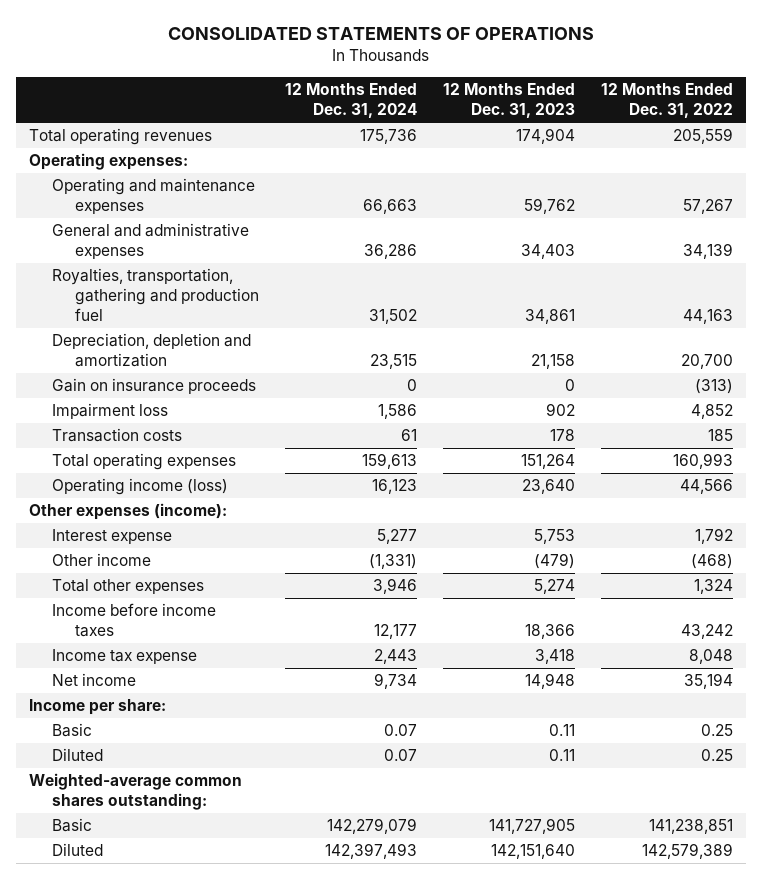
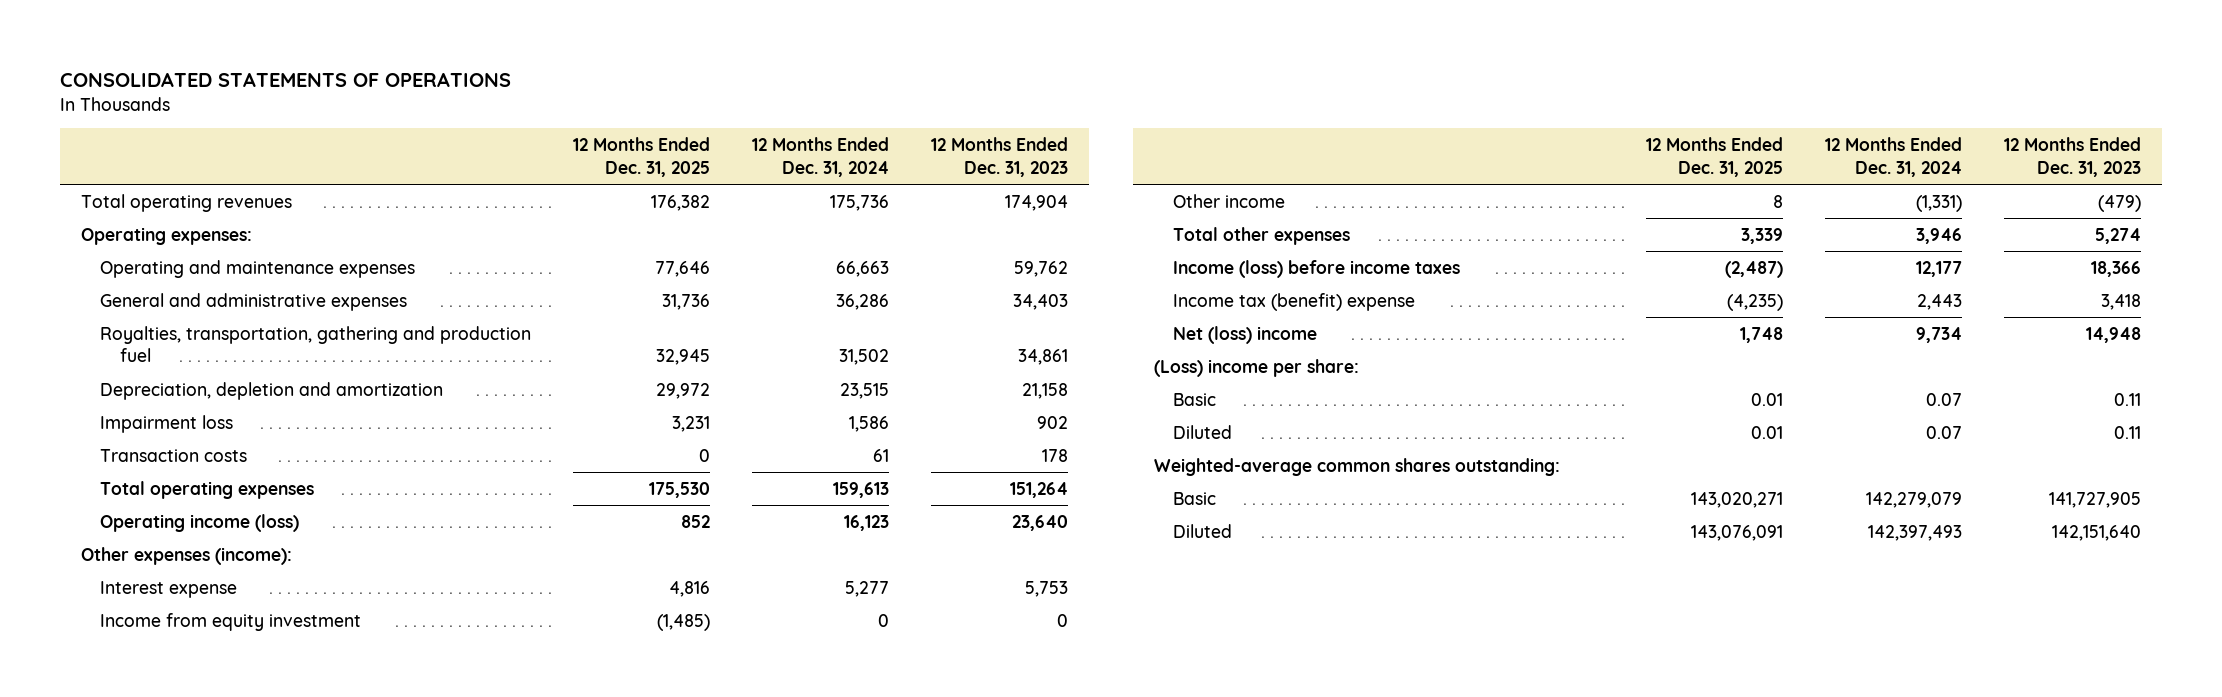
- | 12 Months Ended Dec. 31, 2024 | 12 Months Ended Dec. 31, 2023 | 12 Months Ended Dec. 31, 2022
+ | 12 Months Ended Dec. 31, 2025 | 12 Months Ended Dec. 31, 2024 | 12 Months Ended Dec. 31, 2023
- Gain on insurance proceeds | 0 | 0 | (313)
+ Income from equity investment | (1,485) | 0 | 0
- Income before income taxes | 12,177 | 18,366 | 43,242
- Income tax expense | 2,443 | 3,418 | 8,048
- Net income | 9,734 | 14,948 | 35,194
- Income per share:
+ Income (loss) before income taxes | (2,487) | 12,177 | 18,366
+ Income tax (benefit) expense | (4,235) | 2,443 | 3,418
+ Net (loss) income | 1,748 | 9,734 | 14,948
+ (Loss) income per share:

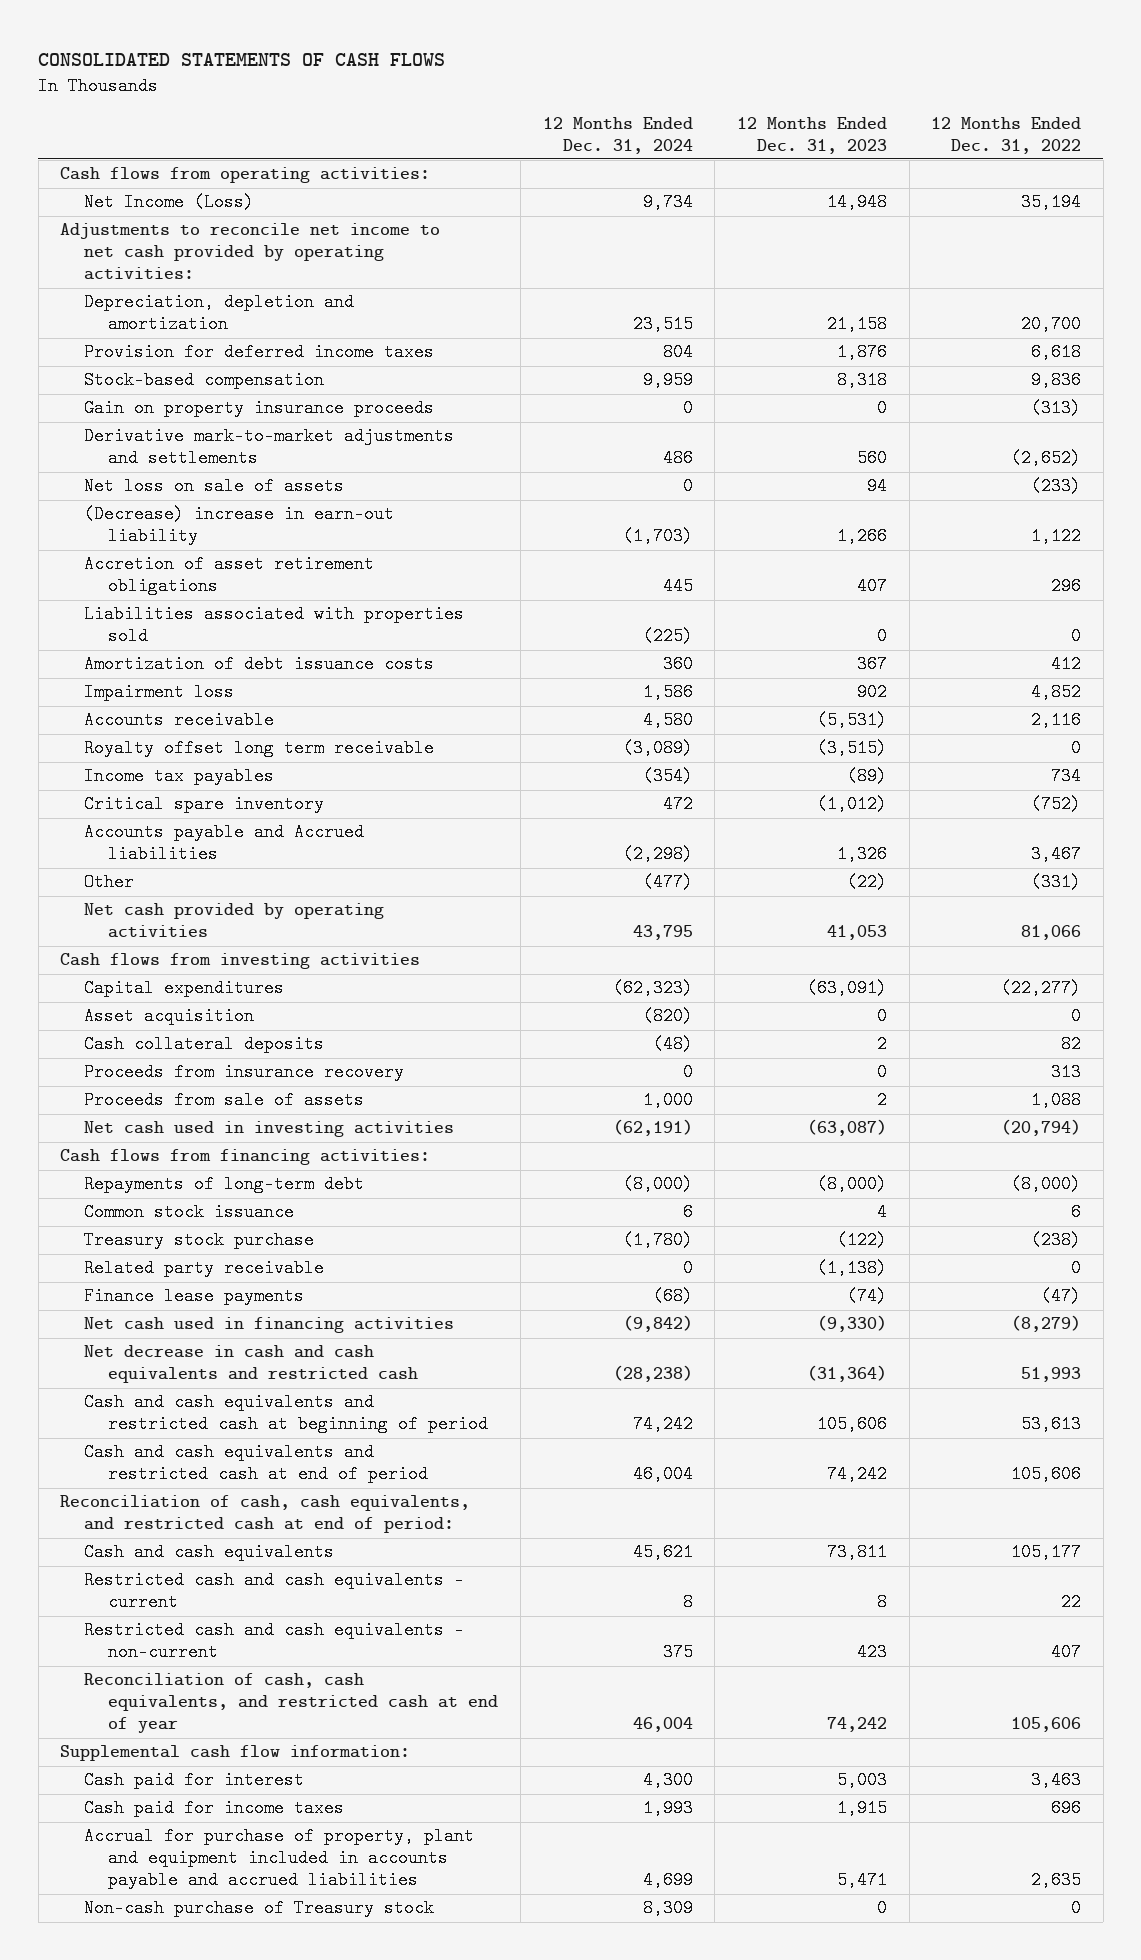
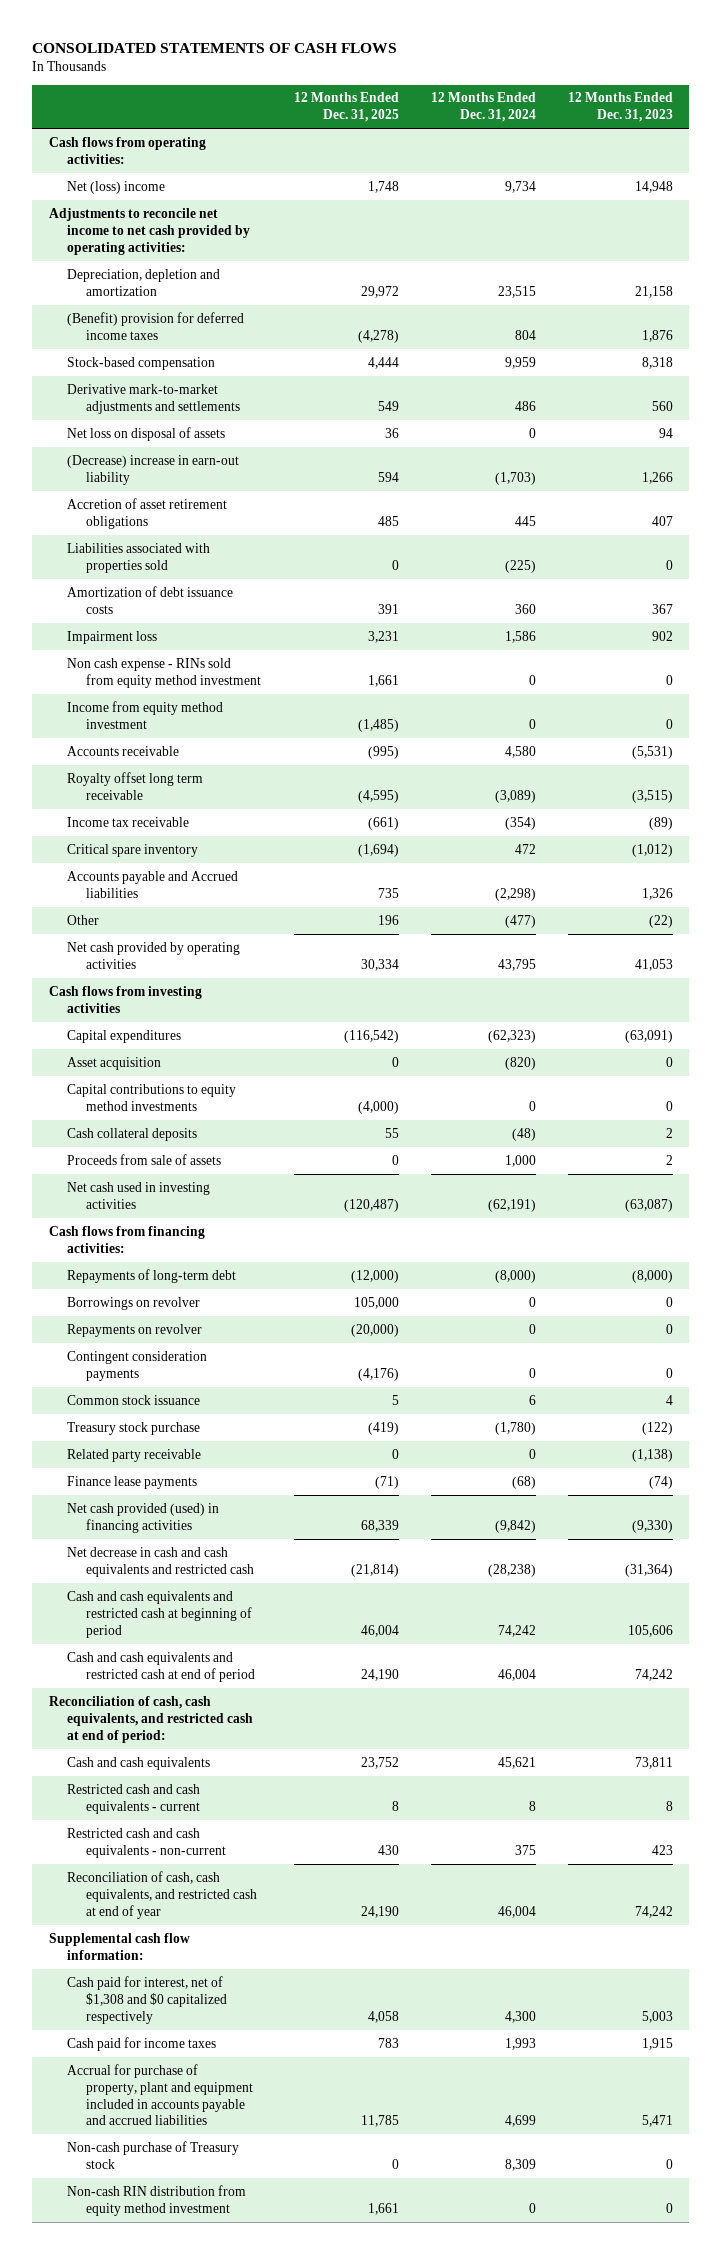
- | 12 Months Ended Dec. 31, 2024 | 12 Months Ended Dec. 31, 2023 | 12 Months Ended Dec. 31, 2022
+ | 12 Months Ended Dec. 31, 2025 | 12 Months Ended Dec. 31, 2024 | 12 Months Ended Dec. 31, 2023
- Net Income (Loss) | 9,734 | 14,948 | 35,194
+ Net (loss) income | 1,748 | 9,734 | 14,948
- Provision for deferred income taxes | 804 | 1,876 | 6,618
+ (Benefit) provision for deferred income taxes | (4,278) | 804 | 1,876
- Gain on property insurance proceeds | 0 | 0 | (313)
- Net loss on sale of assets | 0 | 94 | (233)
+ Net loss on disposal of assets | 36 | 0 | 94
+ Non cash expense - RINs sold from equity method investment | 1,661 | 0 | 0
+ Income from equity method investment | (1,485) | 0 | 0
- Income tax payables | (354) | (89) | 734
+ Income tax receivable | (661) | (354) | (89)
+ Capital contributions to equity method investments | (4,000) | 0 | 0
- Proceeds from insurance recovery | 0 | 0 | 313
+ Borrowings on revolver | 105,000 | 0 | 0
+ Repayments on revolver | (20,000) | 0 | 0
+ Contingent consideration payments | (4,176) | 0 | 0
- Net cash used in financing activities | (9,842) | (9,330) | (8,279)
+ Net cash provided (used) in financing activities | 68,339 | (9,842) | (9,330)
- Cash paid for interest | 4,300 | 5,003 | 3,463
+ Cash paid for interest, net of $1,308 and $0 capitalized respectively | 4,058 | 4,300 | 5,003
+ Non-cash RIN distribution from equity method investment | 1,661 | 0 | 0

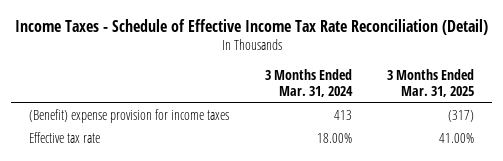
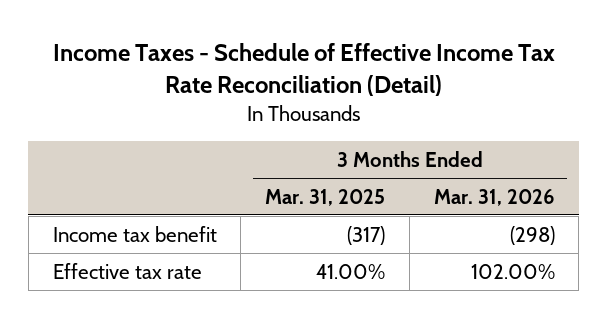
- | 3 Months Ended Mar. 31, 2024 | 3 Months Ended Mar. 31, 2025
+ | 3 Months Ended Mar. 31, 2025 | 3 Months Ended Mar. 31, 2026
- (Benefit) expense provision for income taxes | 413 | (317)
+ Income tax benefit | (317) | (298)

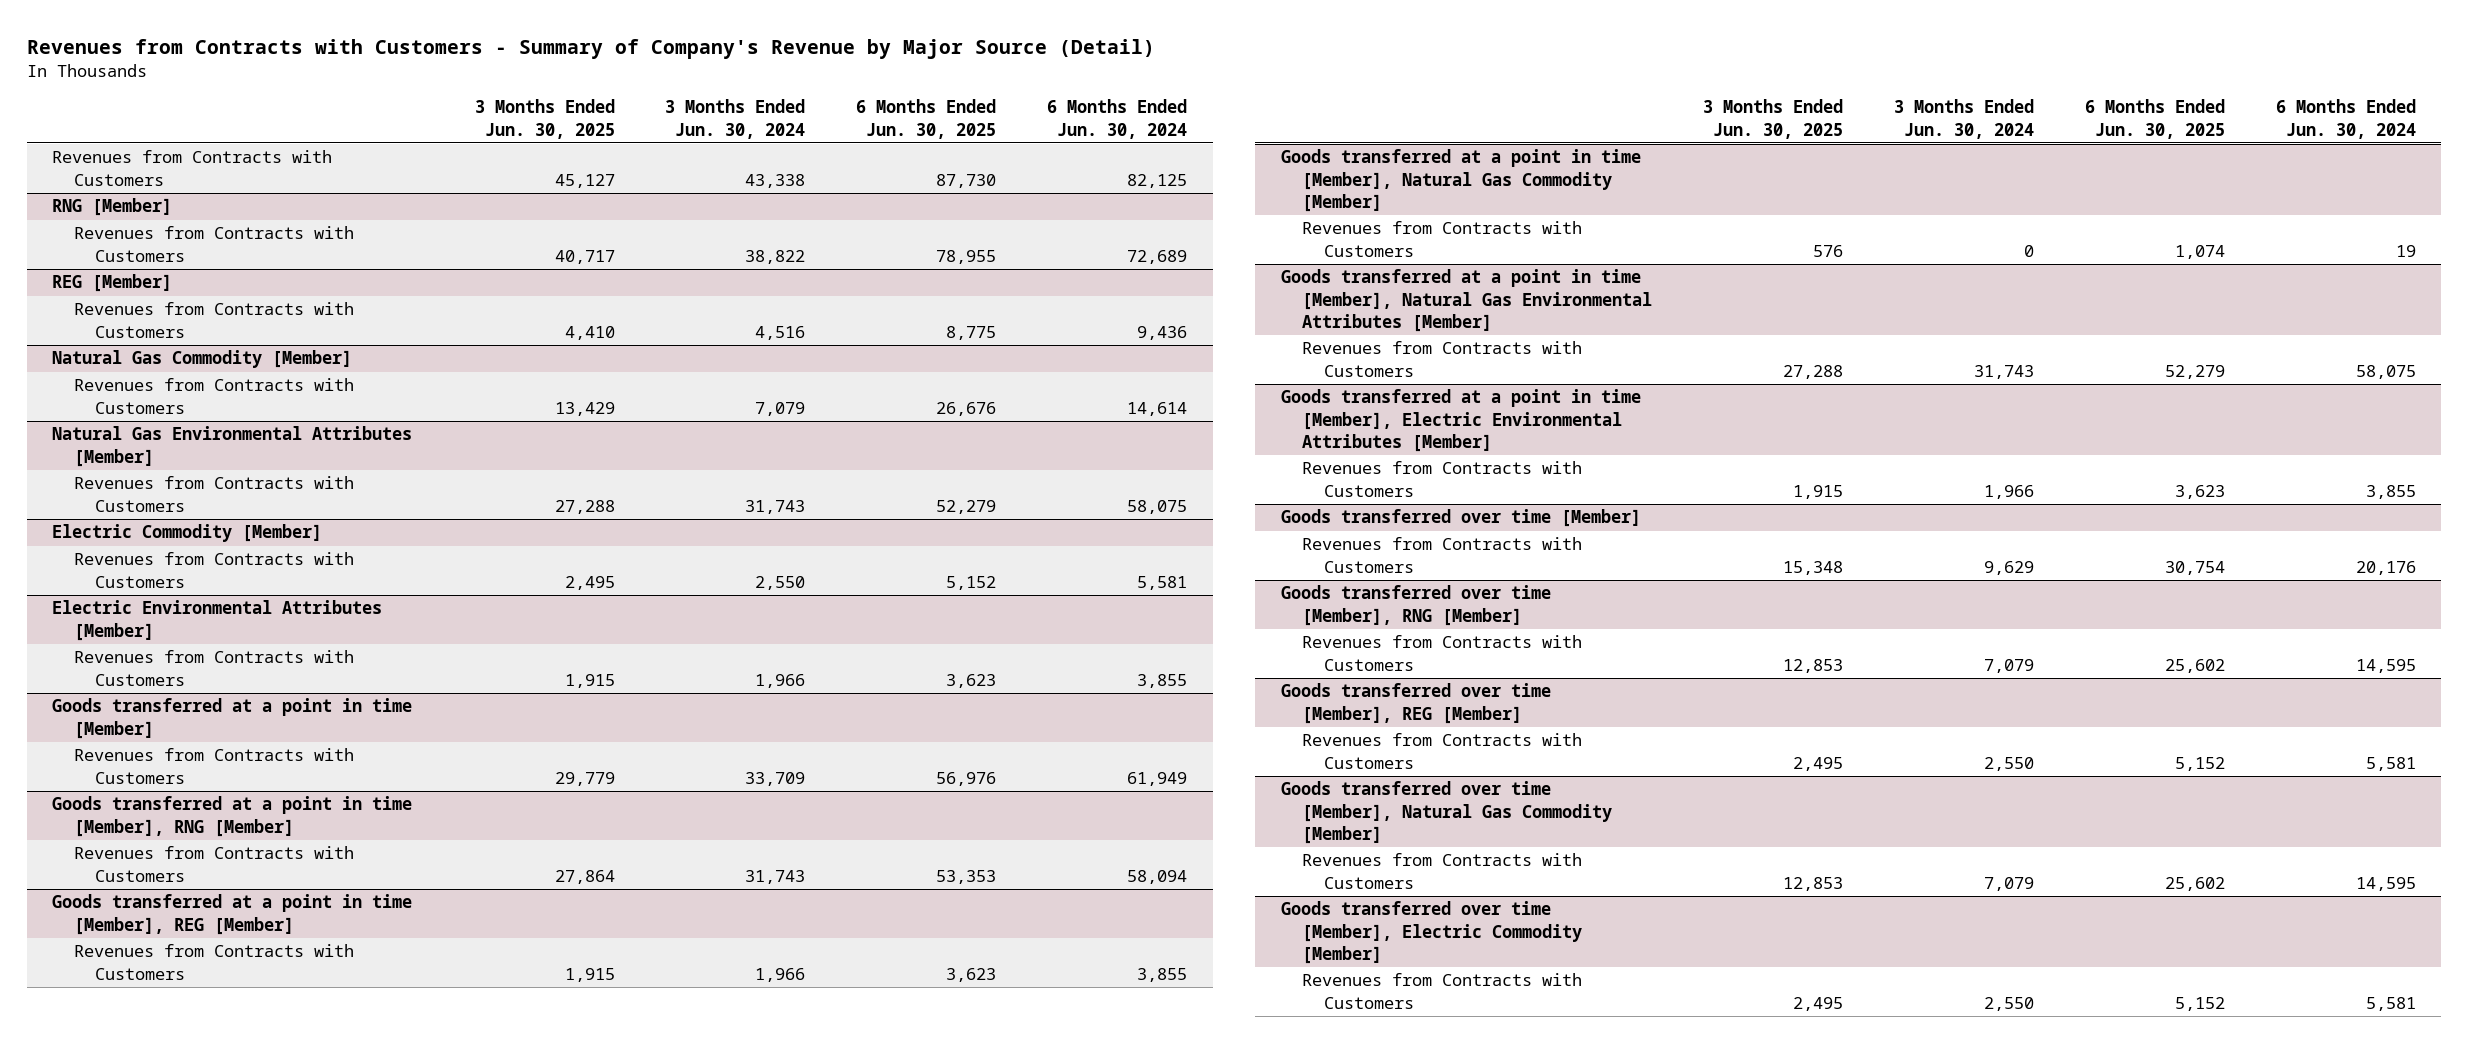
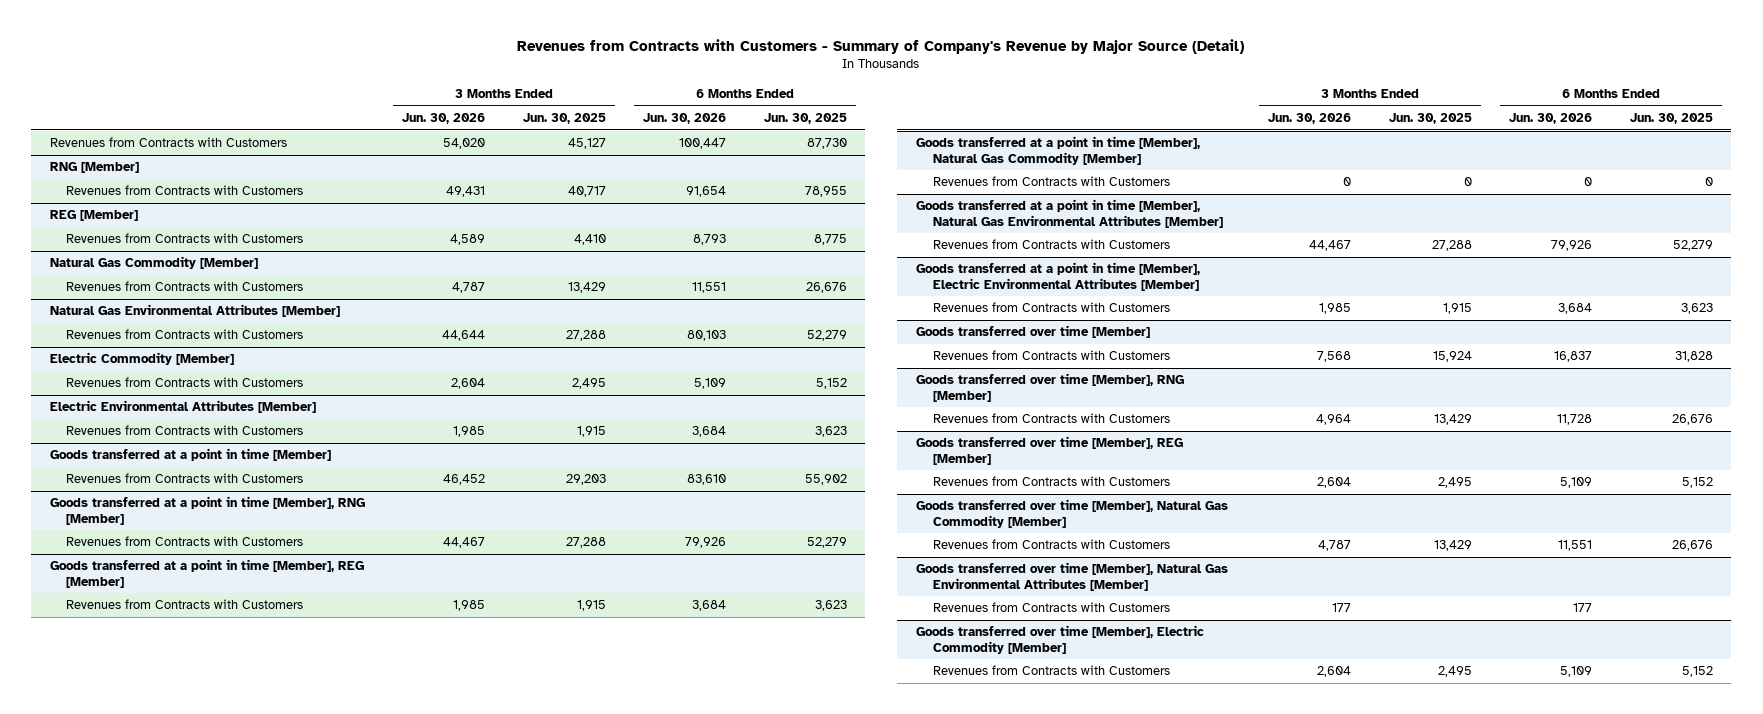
- | 3 Months Ended Jun. 30, 2025 | 3 Months Ended Jun. 30, 2024 | 6 Months Ended Jun. 30, 2025 | 6 Months Ended Jun. 30, 2024
+ | 3 Months Ended Jun. 30, 2026 | 3 Months Ended Jun. 30, 2025 | 6 Months Ended Jun. 30, 2026 | 6 Months Ended Jun. 30, 2025
@ Goods transferred at a point in time [Member]
- Revenues from Contracts with Customers | 29,779 | 33,709 | 56,976 | 61,949
+ Revenues from Contracts with Customers | 46,452 | 29,203 | 83,610 | 55,902
@ Goods transferred at a point in time [Member], RNG [Member]
- Revenues from Contracts with Customers | 27,864 | 31,743 | 53,353 | 58,094
+ Revenues from Contracts with Customers | 44,467 | 27,288 | 79,926 | 52,279
@ Goods transferred at a point in time [Member], Natural Gas Commodity [Member]
- Revenues from Contracts with Customers | 576 | 0 | 1,074 | 19
+ Revenues from Contracts with Customers | 0 | 0 | 0 | 0
@ Goods transferred over time [Member]
- Revenues from Contracts with Customers | 15,348 | 9,629 | 30,754 | 20,176
+ Revenues from Contracts with Customers | 7,568 | 15,924 | 16,837 | 31,828
@ Goods transferred over time [Member], RNG [Member]
- Revenues from Contracts with Customers | 12,853 | 7,079 | 25,602 | 14,595
+ Revenues from Contracts with Customers | 4,964 | 13,429 | 11,728 | 26,676
@ Goods transferred over time [Member], Natural Gas Commodity [Member]
- Revenues from Contracts with Customers | 12,853 | 7,079 | 25,602 | 14,595
+ Revenues from Contracts with Customers | 4,787 | 13,429 | 11,551 | 26,676
+ Goods transferred over time [Member], Natural Gas Environmental Attributes [Member]
+ Revenues from Contracts with Customers | 177 | | 177 |

